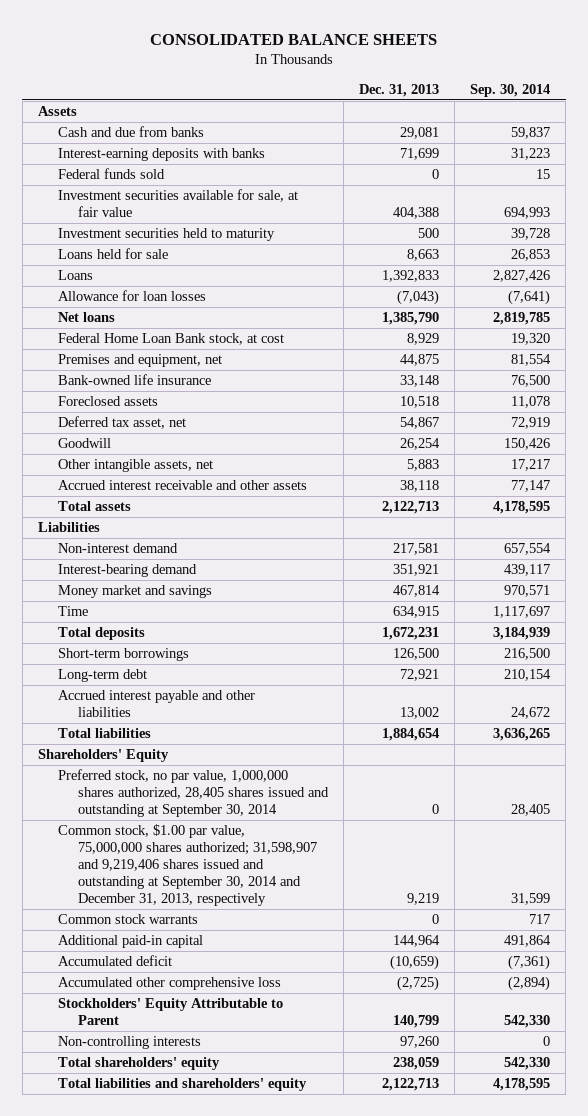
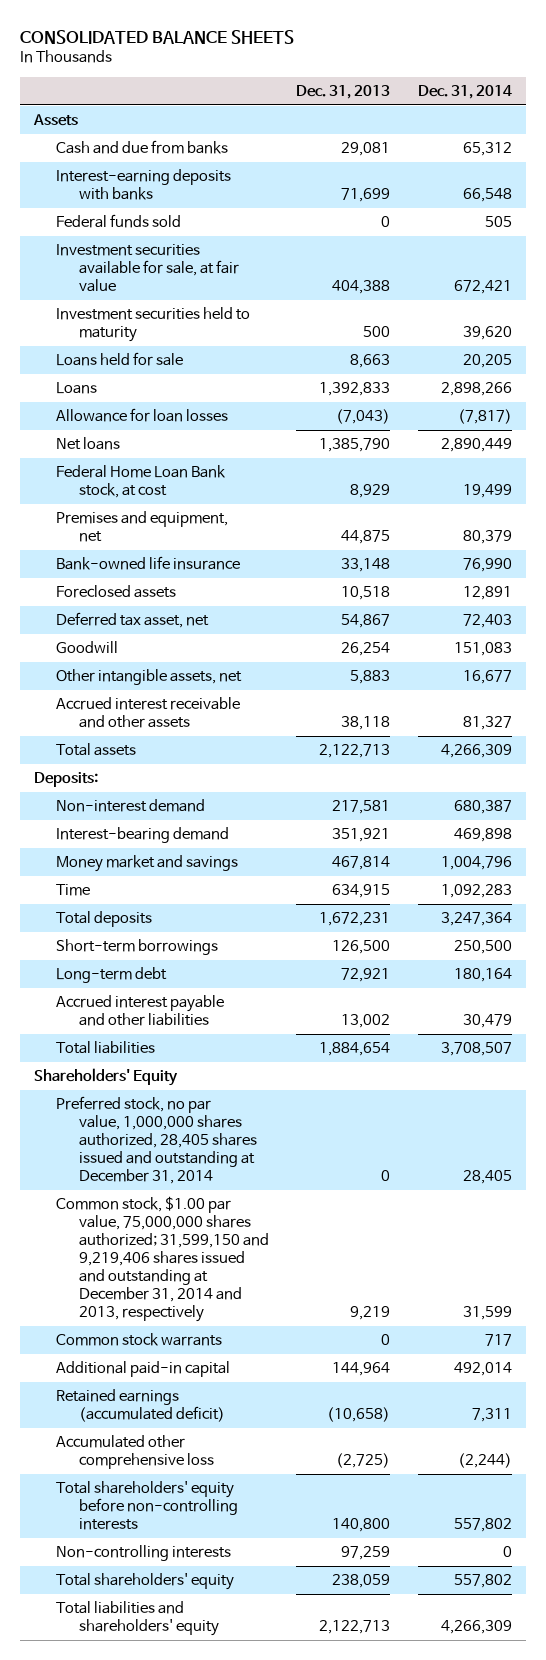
- | Dec. 31, 2013 | Sep. 30, 2014
+ | Dec. 31, 2013 | Dec. 31, 2014
- Liabilities
+ Deposits:
- Preferred stock, no par value, 1,000,000 shares authorized, 28,405 shares issued and outstanding at September 30, 2014 | 0 | 28,405
- Common stock, $1.00 par value, 75,000,000 shares authorized; 31,598,907 and 9,219,406 shares issued and outstanding at September 30, 2014 and December 31, 2013, respectively | 9,219 | 31,599
+ Preferred stock, no par value, 1,000,000 shares authorized, 28,405 shares issued and outstanding at December 31, 2014 | 0 | 28,405
+ Common stock, $1.00 par value, 75,000,000 shares authorized; 31,599,150 and 9,219,406 shares issued and outstanding at December 31, 2014 and 2013, respectively | 9,219 | 31,599
- Accumulated deficit | (10,659) | (7,361)
+ Retained earnings (accumulated deficit) | (10,658) | 7,311
- Stockholders' Equity Attributable to Parent | 140,799 | 542,330
- Non-controlling interests | 97,260 | 0
+ Total shareholders' equity before non-controlling interests | 140,800 | 557,802
+ Non-controlling interests | 97,259 | 0

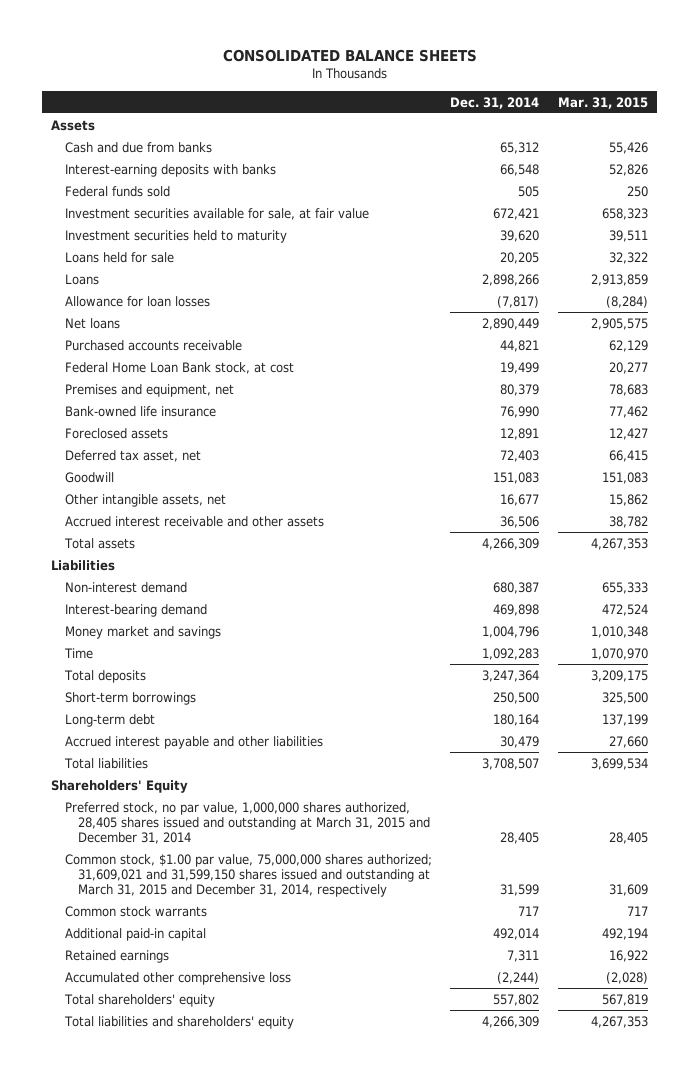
- | Dec. 31, 2013 | Dec. 31, 2014
+ | Dec. 31, 2014 | Mar. 31, 2015
+ Purchased accounts receivable | 44,821 | 62,129
- Accrued interest receivable and other assets | 38,118 | 81,327
+ Accrued interest receivable and other assets | 36,506 | 38,782
- Deposits:
+ Liabilities
- Preferred stock, no par value, 1,000,000 shares authorized, 28,405 shares issued and outstanding at December 31, 2014 | 0 | 28,405
- Common stock, $1.00 par value, 75,000,000 shares authorized; 31,599,150 and 9,219,406 shares issued and outstanding at December 31, 2014 and 2013, respectively | 9,219 | 31,599
+ Preferred stock, no par value, 1,000,000 shares authorized, 28,405 shares issued and outstanding at March 31, 2015 and December 31, 2014 | 28,405 | 28,405
+ Common stock, $1.00 par value, 75,000,000 shares authorized; 31,609,021 and 31,599,150 shares issued and outstanding at March 31, 2015 and December 31, 2014, respectively | 31,599 | 31,609
- Retained earnings (accumulated deficit) | (10,658) | 7,311
+ Retained earnings | 7,311 | 16,922
- Total shareholders' equity before non-controlling interests | 140,800 | 557,802
- Non-controlling interests | 97,259 | 0

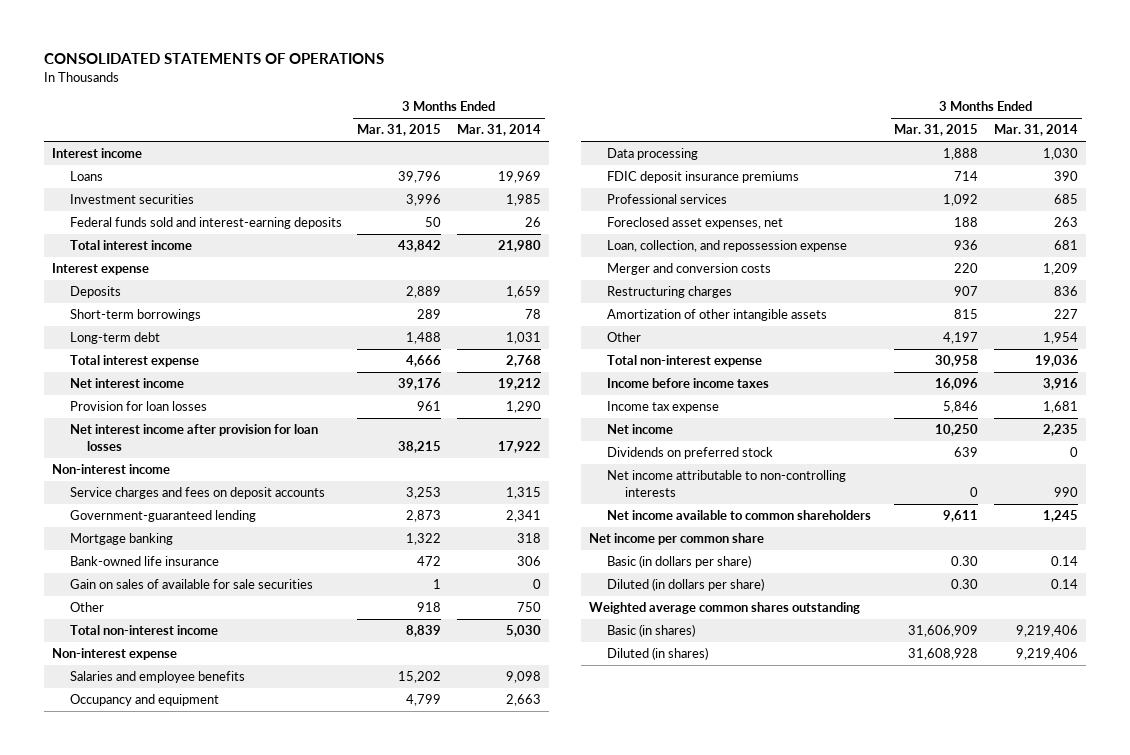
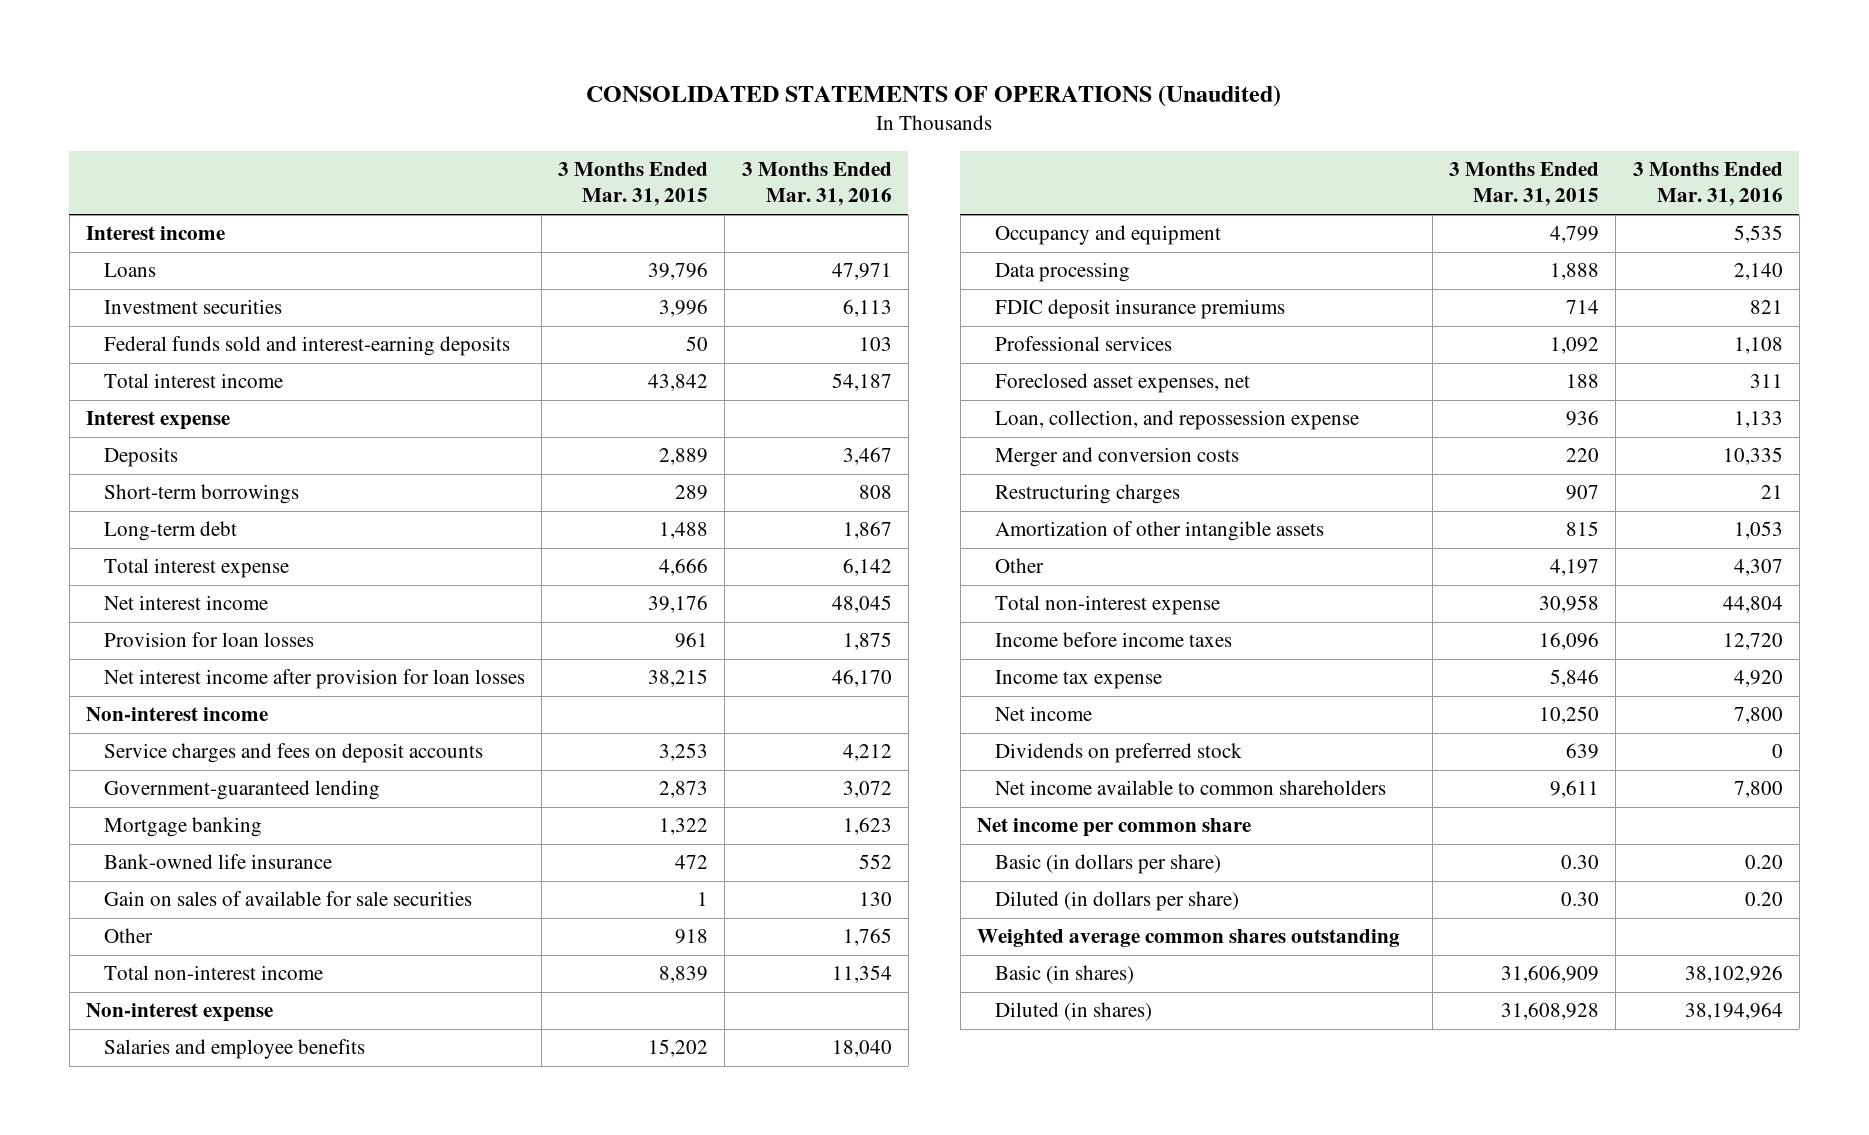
- CONSOLIDATED STATEMENTS OF OPERATIONS
+ CONSOLIDATED STATEMENTS OF OPERATIONS (Unaudited)
- | 3 Months Ended Mar. 31, 2015 | 3 Months Ended Mar. 31, 2014
+ | 3 Months Ended Mar. 31, 2015 | 3 Months Ended Mar. 31, 2016
- Net income attributable to non-controlling interests | 0 | 990

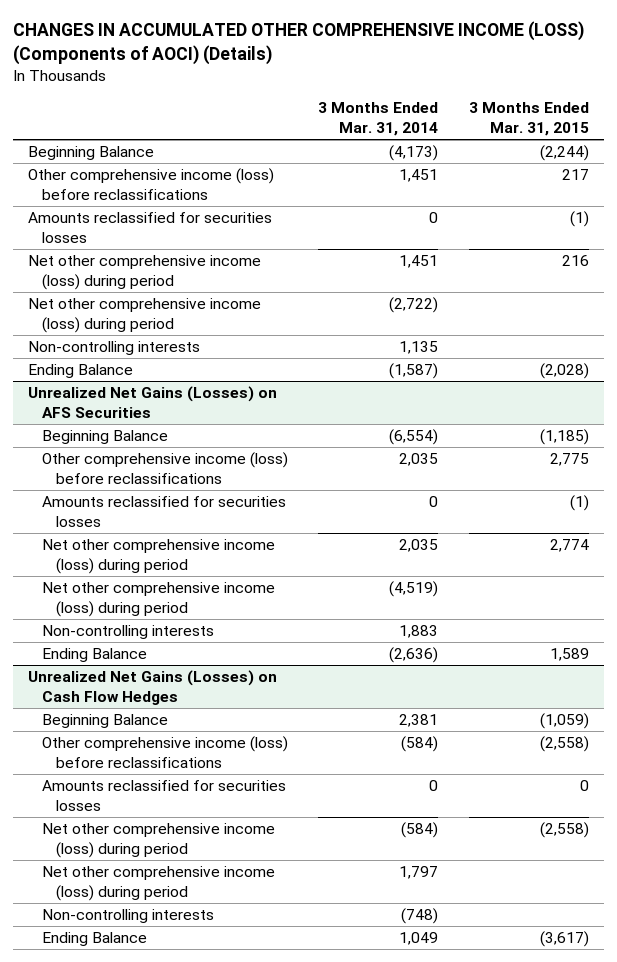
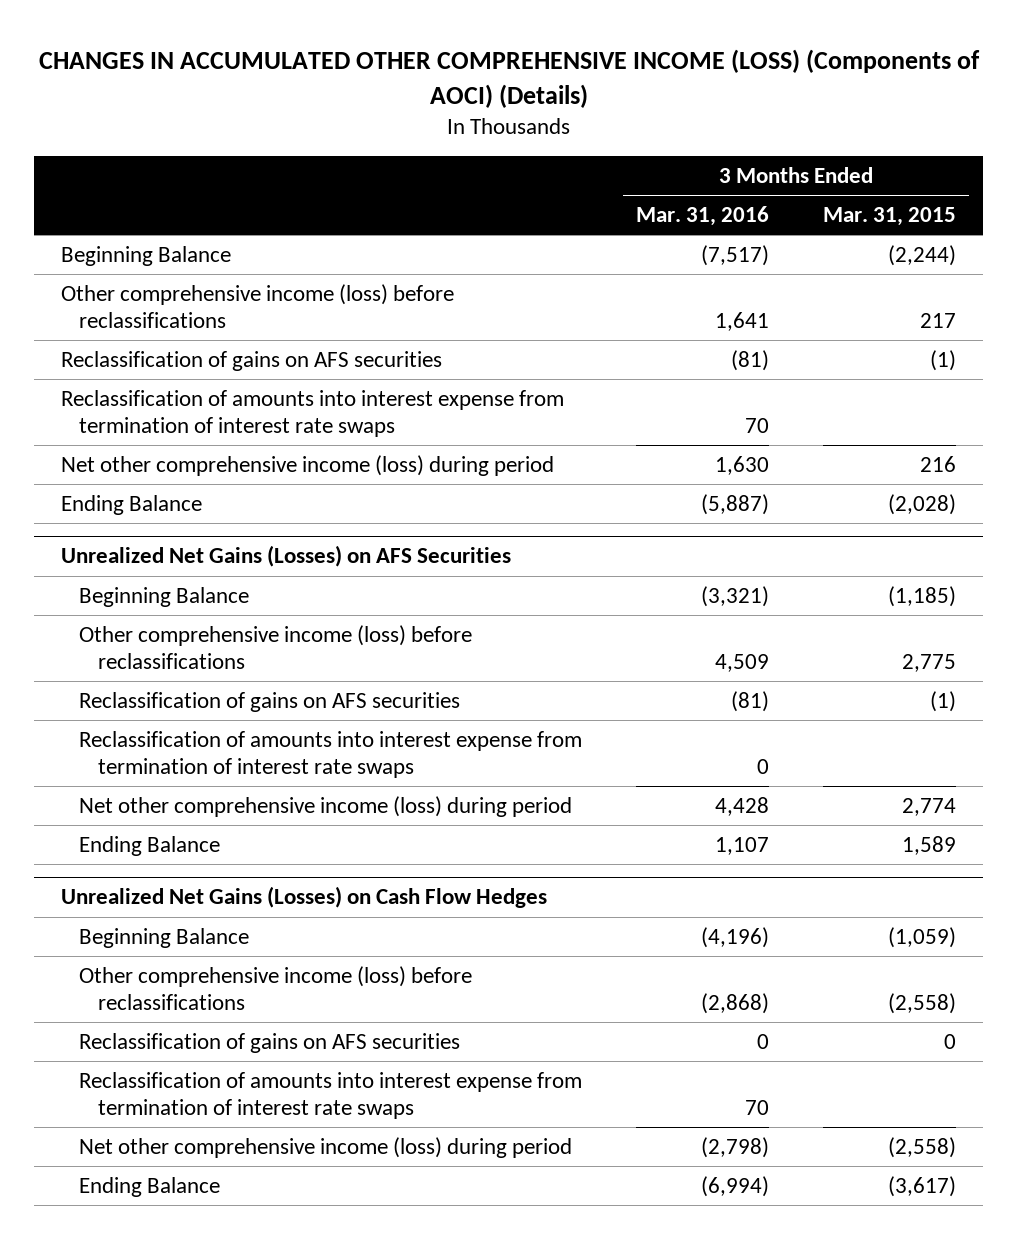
- | 3 Months Ended Mar. 31, 2014 | 3 Months Ended Mar. 31, 2015
+ | 3 Months Ended Mar. 31, 2016 | 3 Months Ended Mar. 31, 2015
- Amounts reclassified for securities losses | 0 | (1)
+ Reclassification of gains on AFS securities | (81) | (1)
+ Reclassification of amounts into interest expense from termination of interest rate swaps | 70 |
- Net other comprehensive income (loss) during period | (2,722) |
- Non-controlling interests | 1,135 |
@ Unrealized Net Gains (Losses) on AFS Securities
- Amounts reclassified for securities losses | 0 | (1)
+ Reclassification of gains on AFS securities | (81) | (1)
+ Reclassification of amounts into interest expense from termination of interest rate swaps | 0 |
- Net other comprehensive income (loss) during period | (4,519) |
- Non-controlling interests | 1,883 |
@ Unrealized Net Gains (Losses) on Cash Flow Hedges
- Amounts reclassified for securities losses | 0 | 0
+ Reclassification of gains on AFS securities | 0 | 0
+ Reclassification of amounts into interest expense from termination of interest rate swaps | 70 |
- Net other comprehensive income (loss) during period | 1,797 |
- Non-controlling interests | (748) |

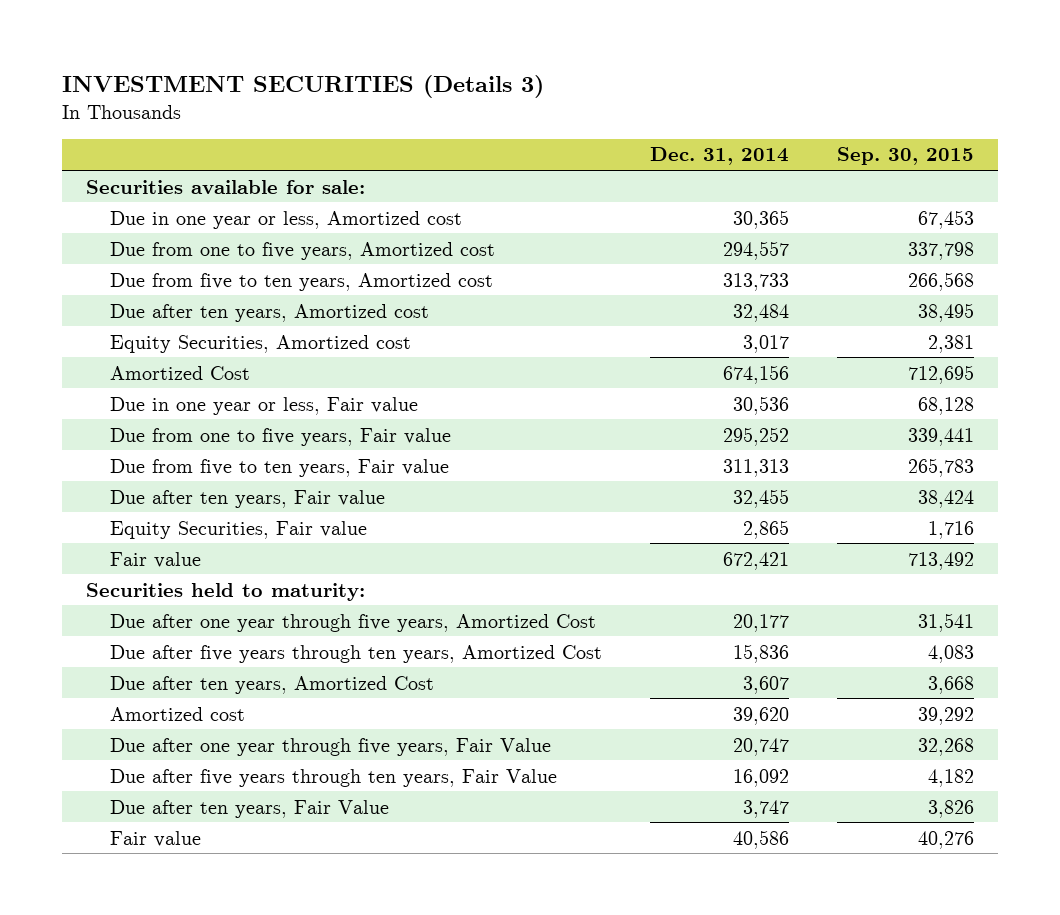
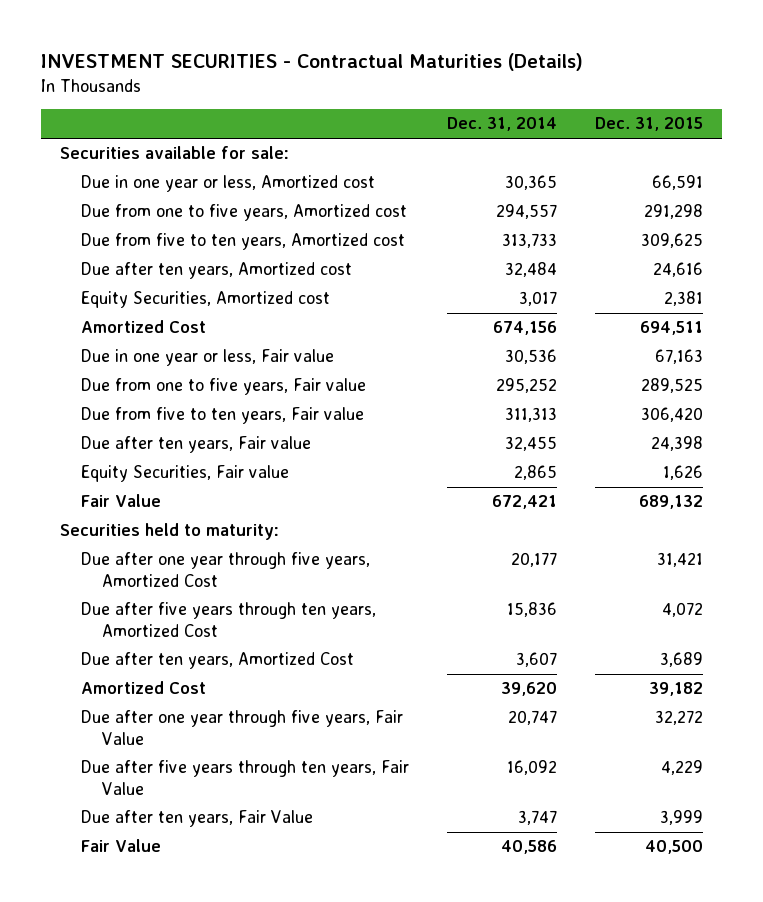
- INVESTMENT SECURITIES (Details 3)
+ INVESTMENT SECURITIES - Contractual Maturities (Details)
- | Dec. 31, 2014 | Sep. 30, 2015
+ | Dec. 31, 2014 | Dec. 31, 2015
- Fair value | 672,421 | 713,492
+ Fair Value | 672,421 | 689,132
- Amortized cost | 39,620 | 39,292
+ Amortized Cost | 39,620 | 39,182
- Fair value | 40,586 | 40,276
+ Fair Value | 40,586 | 40,500

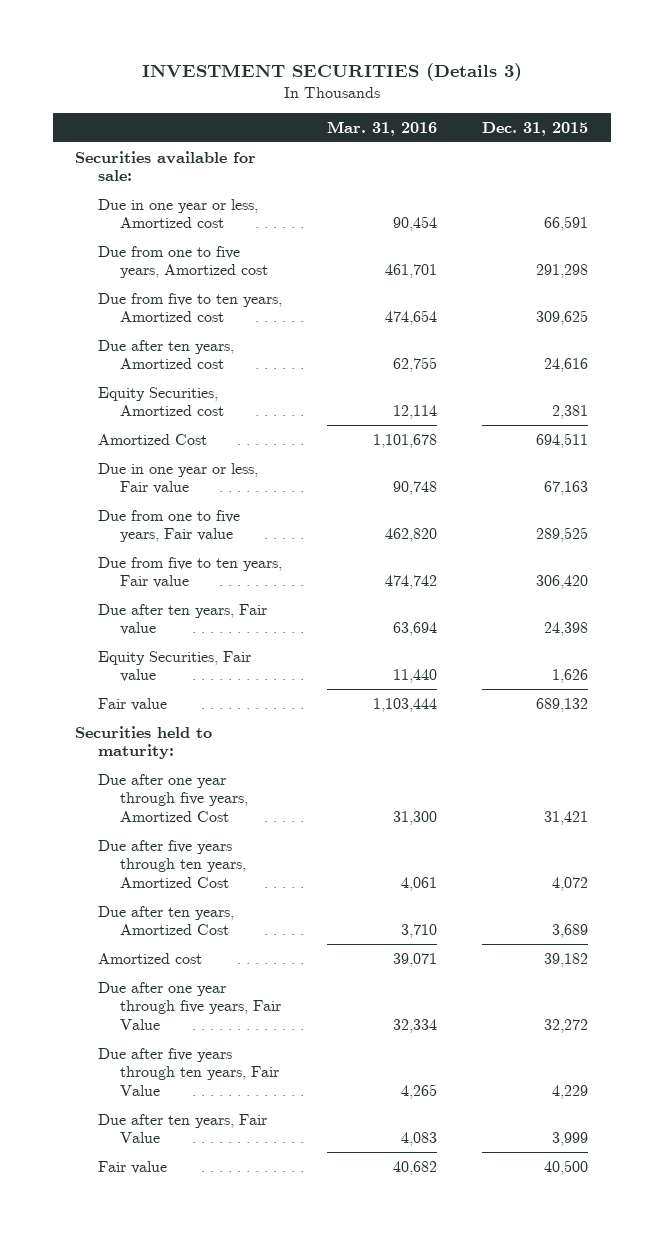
- INVESTMENT SECURITIES - Contractual Maturities (Details)
+ INVESTMENT SECURITIES (Details 3)
- | Dec. 31, 2014 | Dec. 31, 2015
+ | Mar. 31, 2016 | Dec. 31, 2015
- Fair Value | 672,421 | 689,132
+ Fair value | 1,103,444 | 689,132
- Amortized Cost | 39,620 | 39,182
+ Amortized cost | 39,071 | 39,182
- Fair Value | 40,586 | 40,500
+ Fair value | 40,682 | 40,500

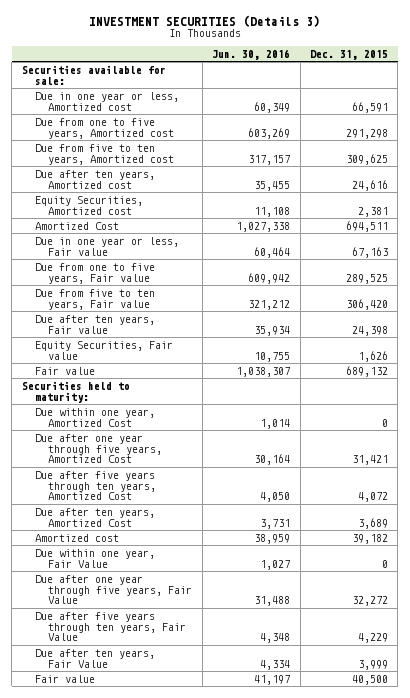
- | Mar. 31, 2016 | Dec. 31, 2015
+ | Jun. 30, 2016 | Dec. 31, 2015
+ Due within one year, Amortized Cost | 1,014 | 0
+ Due within one year, Fair Value | 1,027 | 0

